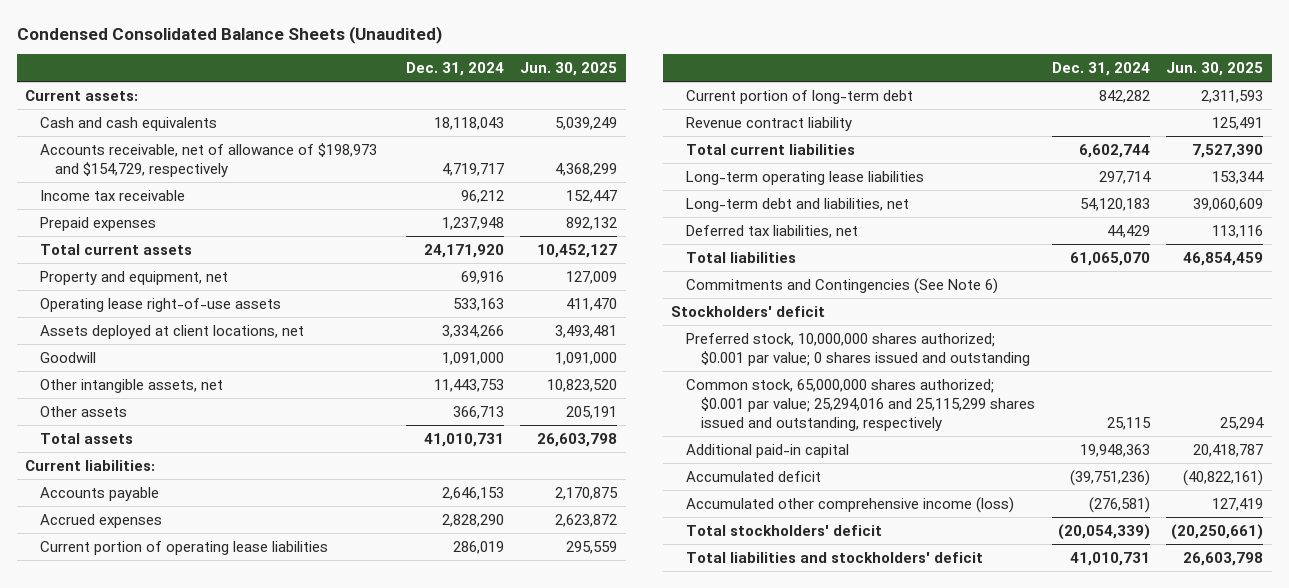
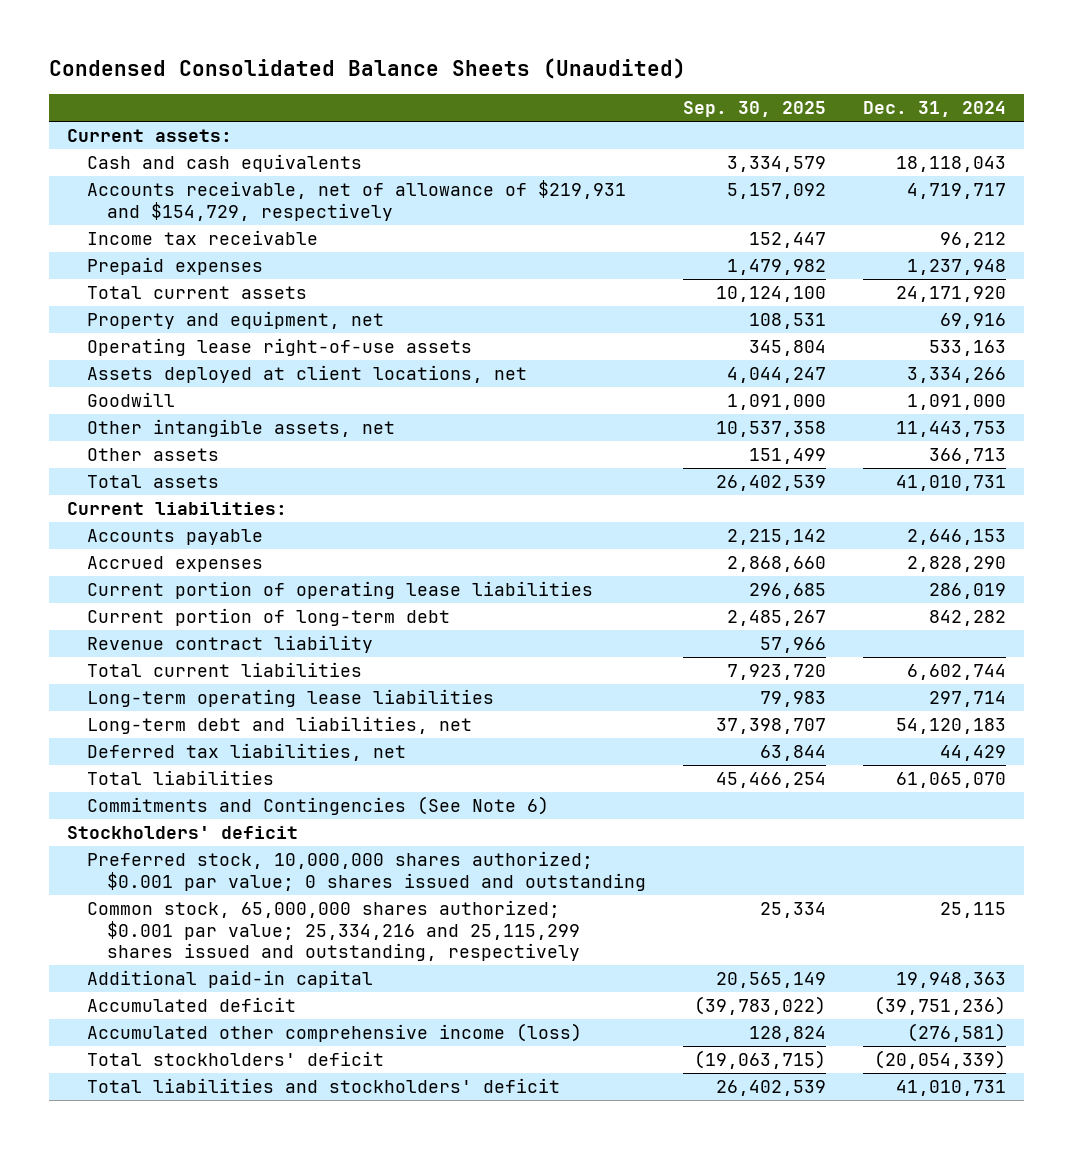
- | Dec. 31, 2024 | Jun. 30, 2025
+ | Sep. 30, 2025 | Dec. 31, 2024
- Accounts receivable, net of allowance of $198,973 and $154,729, respectively | 4,719,717 | 4,368,299
+ Accounts receivable, net of allowance of $219,931 and $154,729, respectively | 5,157,092 | 4,719,717
- Common stock, 65,000,000 shares authorized; $0.001 par value; 25,294,016 and 25,115,299 shares issued and outstanding, respectively | 25,115 | 25,294
+ Common stock, 65,000,000 shares authorized; $0.001 par value; 25,334,216 and 25,115,299 shares issued and outstanding, respectively | 25,334 | 25,115

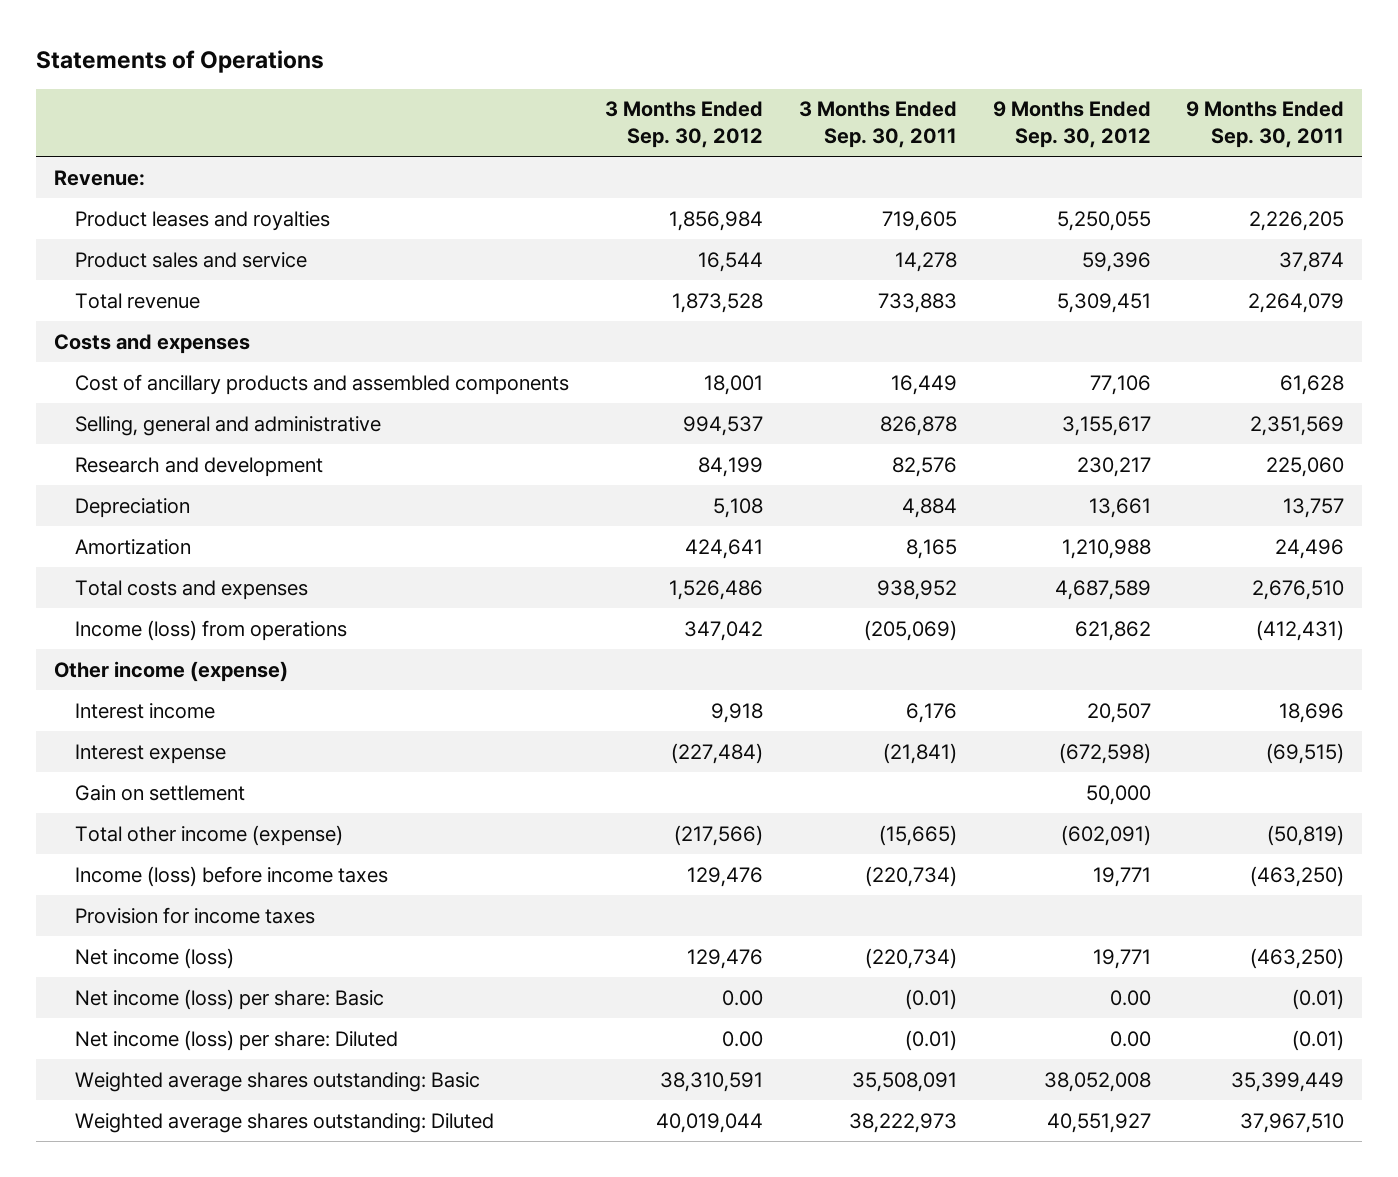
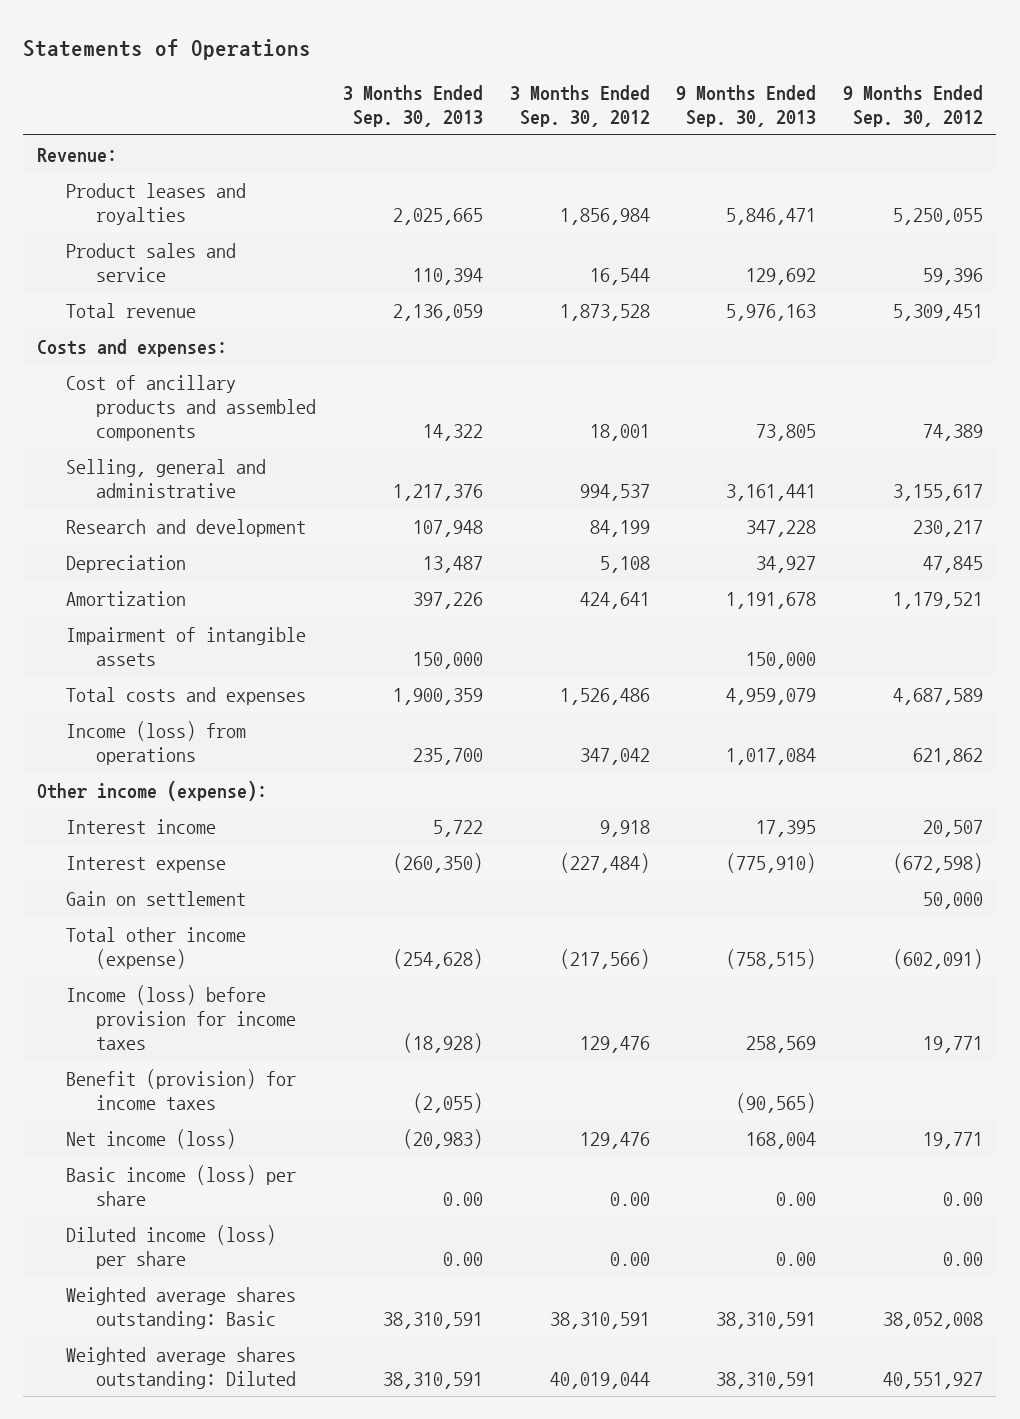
- | 3 Months Ended Sep. 30, 2012 | 3 Months Ended Sep. 30, 2011 | 9 Months Ended Sep. 30, 2012 | 9 Months Ended Sep. 30, 2011
+ | 3 Months Ended Sep. 30, 2013 | 3 Months Ended Sep. 30, 2012 | 9 Months Ended Sep. 30, 2013 | 9 Months Ended Sep. 30, 2012
- Costs and expenses
- Cost of ancillary products and assembled components | 18,001 | 16,449 | 77,106 | 61,628
+ Costs and expenses:
+ Cost of ancillary products and assembled components | 14,322 | 18,001 | 73,805 | 74,389
- Depreciation | 5,108 | 4,884 | 13,661 | 13,757
- Amortization | 424,641 | 8,165 | 1,210,988 | 24,496
+ Depreciation | 13,487 | 5,108 | 34,927 | 47,845
+ Amortization | 397,226 | 424,641 | 1,191,678 | 1,179,521
+ Impairment of intangible assets | 150,000 | | 150,000 |
- Other income (expense)
+ Other income (expense):
- Income (loss) before income taxes | 129,476 | (220,734) | 19,771 | (463,250)
- Provision for income taxes
+ Income (loss) before provision for income taxes | (18,928) | 129,476 | 258,569 | 19,771
+ Benefit (provision) for income taxes | (2,055) | | (90,565) |
- Net income (loss) per share: Basic | 0.00 | (0.01) | 0.00 | (0.01)
- Net income (loss) per share: Diluted | 0.00 | (0.01) | 0.00 | (0.01)
+ Basic income (loss) per share | 0.00 | 0.00 | 0.00 | 0.00
+ Diluted income (loss) per share | 0.00 | 0.00 | 0.00 | 0.00

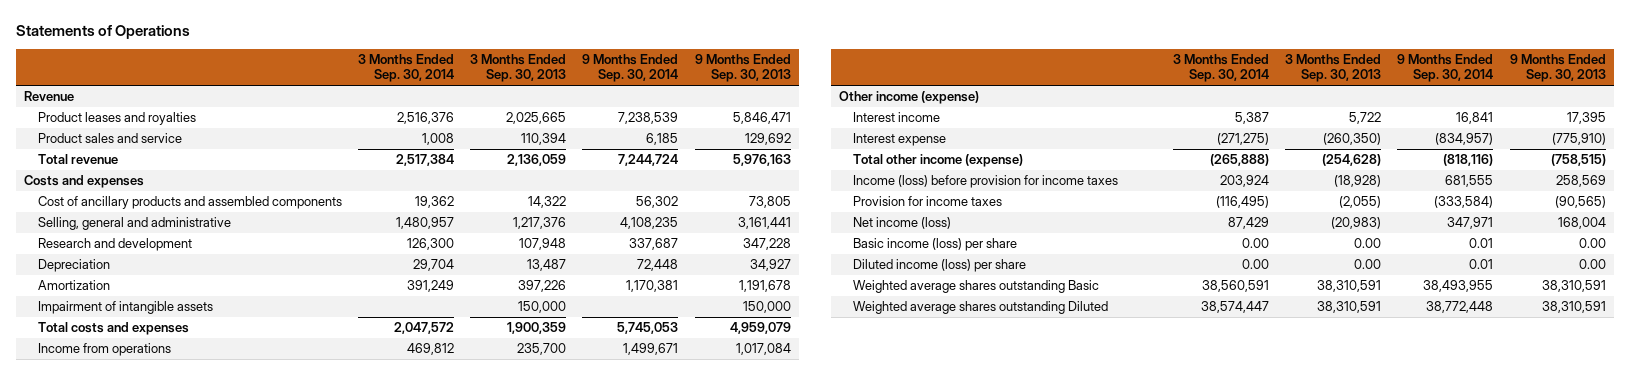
- | 3 Months Ended Sep. 30, 2013 | 3 Months Ended Sep. 30, 2012 | 9 Months Ended Sep. 30, 2013 | 9 Months Ended Sep. 30, 2012
+ | 3 Months Ended Sep. 30, 2014 | 3 Months Ended Sep. 30, 2013 | 9 Months Ended Sep. 30, 2014 | 9 Months Ended Sep. 30, 2013
- Revenue:
+ Revenue
- Costs and expenses:
+ Costs and expenses
- Income (loss) from operations | 235,700 | 347,042 | 1,017,084 | 621,862
- Other income (expense):
+ Income from operations | 469,812 | 235,700 | 1,499,671 | 1,017,084
+ Other income (expense)
- Gain on settlement | | | | 50,000
- Benefit (provision) for income taxes | (2,055) | | (90,565) |
+ Provision for income taxes | (116,495) | (2,055) | (333,584) | (90,565)
- Weighted average shares outstanding: Basic | 38,310,591 | 38,310,591 | 38,310,591 | 38,052,008
- Weighted average shares outstanding: Diluted | 38,310,591 | 40,019,044 | 38,310,591 | 40,551,927
+ Weighted average shares outstanding Basic | 38,560,591 | 38,310,591 | 38,493,955 | 38,310,591
+ Weighted average shares outstanding Diluted | 38,574,447 | 38,310,591 | 38,772,448 | 38,310,591

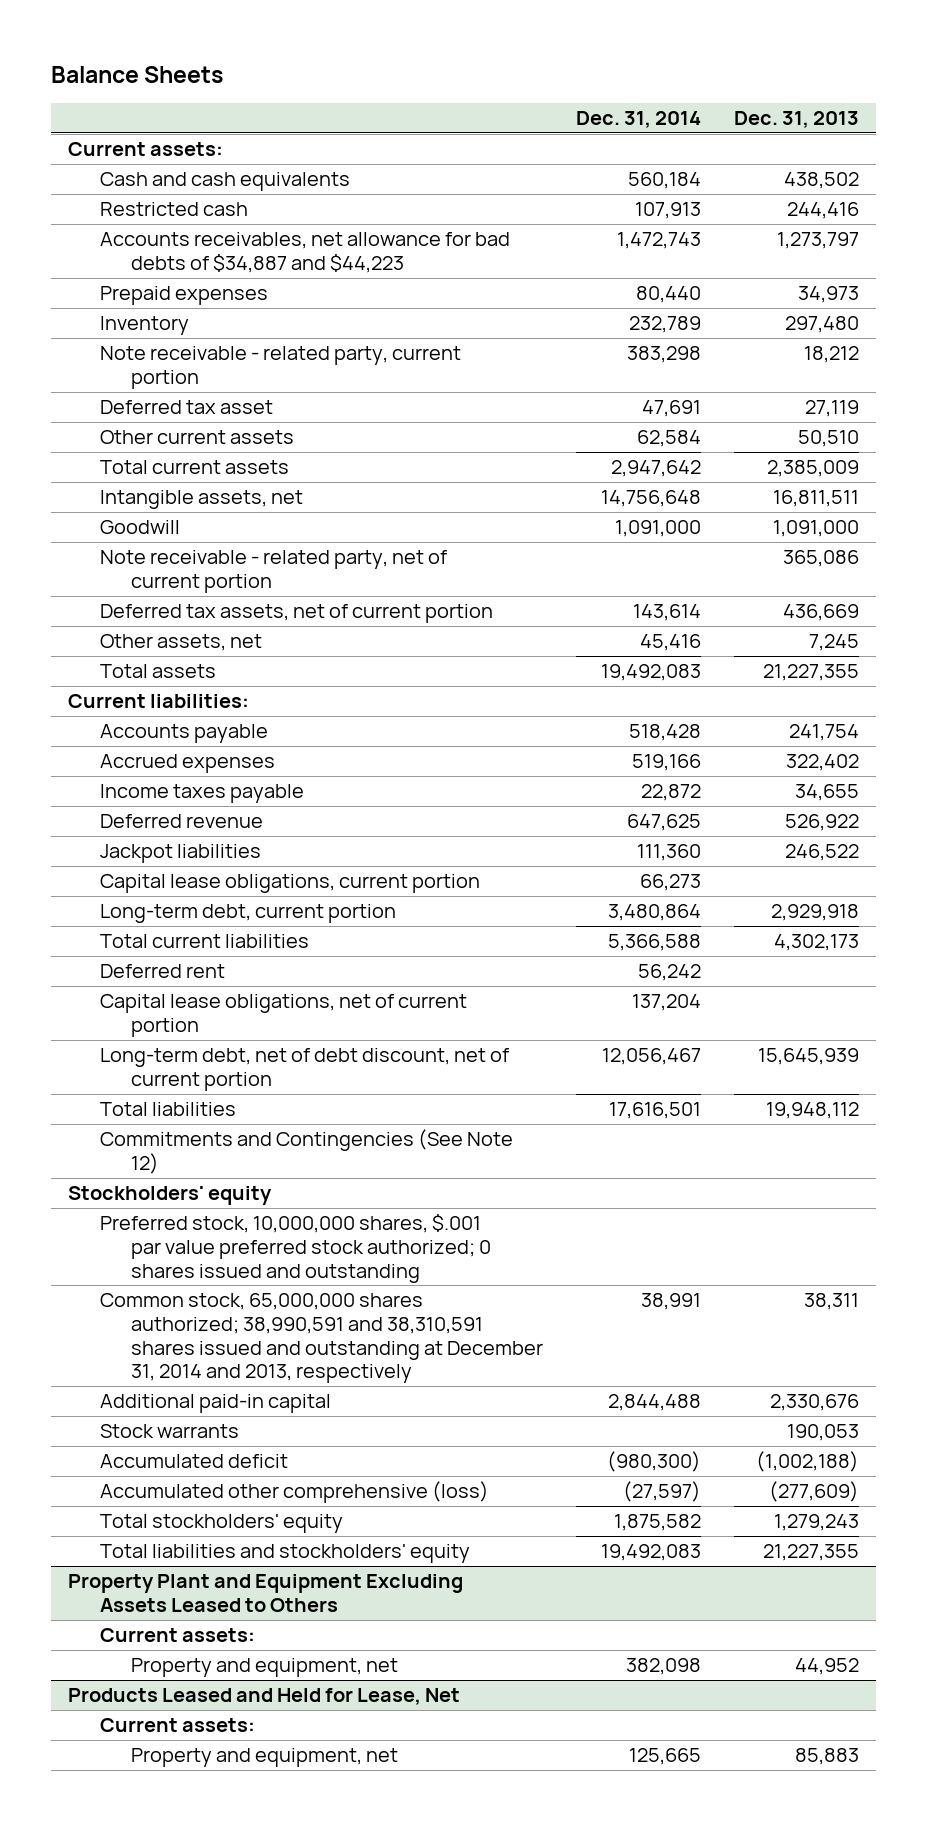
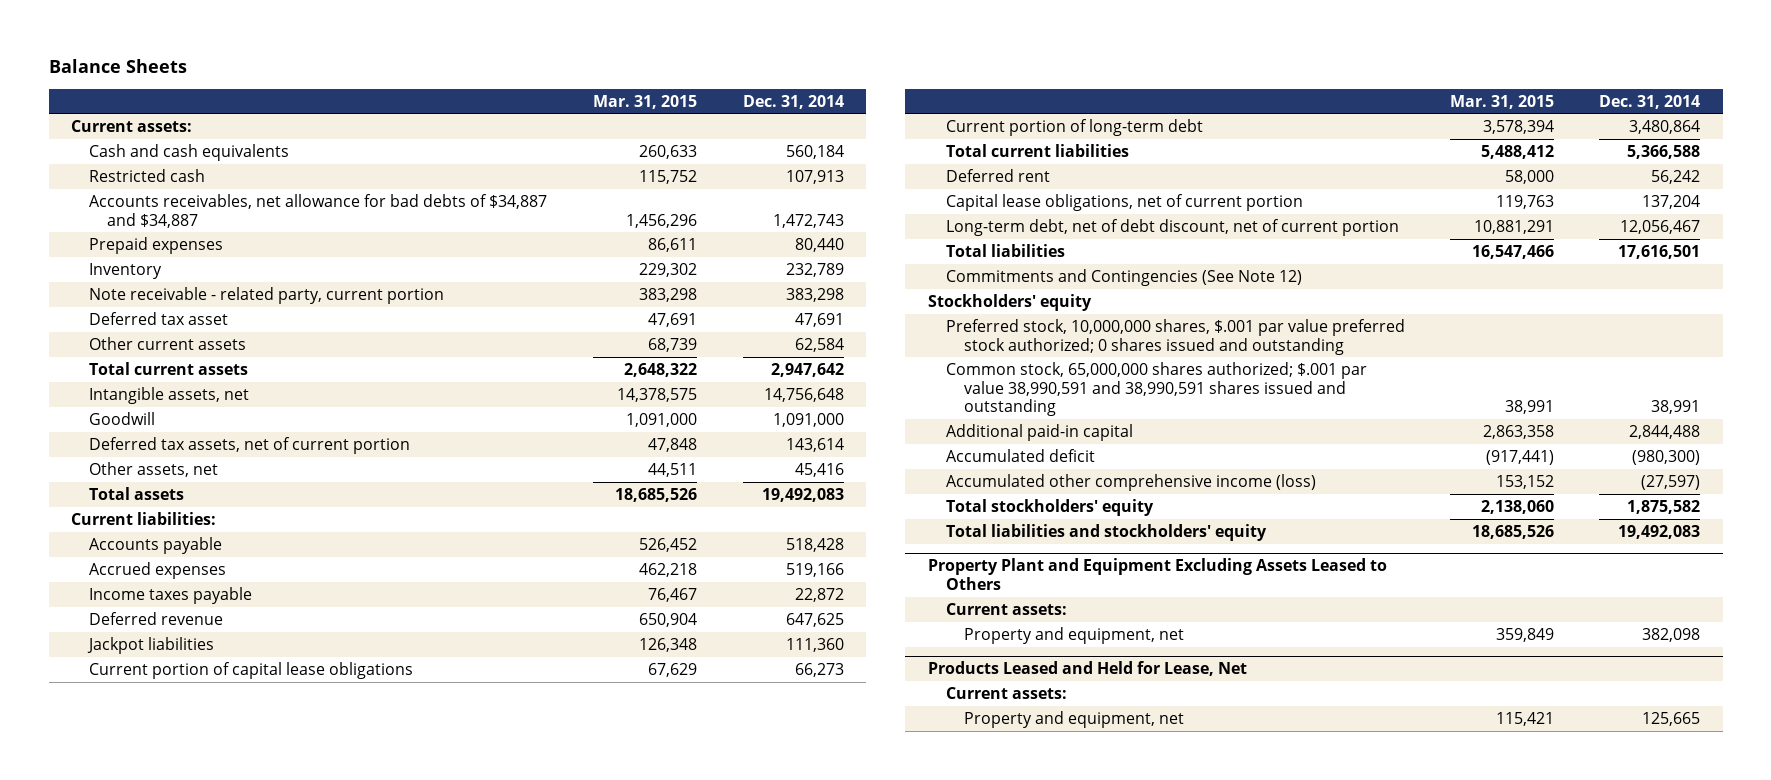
- | Dec. 31, 2014 | Dec. 31, 2013
+ | Mar. 31, 2015 | Dec. 31, 2014
- Accounts receivables, net allowance for bad debts of $34,887 and $44,223 | 1,472,743 | 1,273,797
+ Accounts receivables, net allowance for bad debts of $34,887 and $34,887 | 1,456,296 | 1,472,743
- Note receivable - related party, net of current portion | | 365,086
- Capital lease obligations, current portion | 66,273 |
- Long-term debt, current portion | 3,480,864 | 2,929,918
+ Current portion of capital lease obligations | 67,629 | 66,273
+ Current portion of long-term debt | 3,578,394 | 3,480,864
- Common stock, 65,000,000 shares authorized; 38,990,591 and 38,310,591 shares issued and outstanding at December 31, 2014 and 2013, respectively | 38,991 | 38,311
+ Common stock, 65,000,000 shares authorized; $.001 par value 38,990,591 and 38,990,591 shares issued and outstanding | 38,991 | 38,991
- Stock warrants | | 190,053
- Accumulated other comprehensive (loss) | (27,597) | (277,609)
+ Accumulated other comprehensive income (loss) | 153,152 | (27,597)

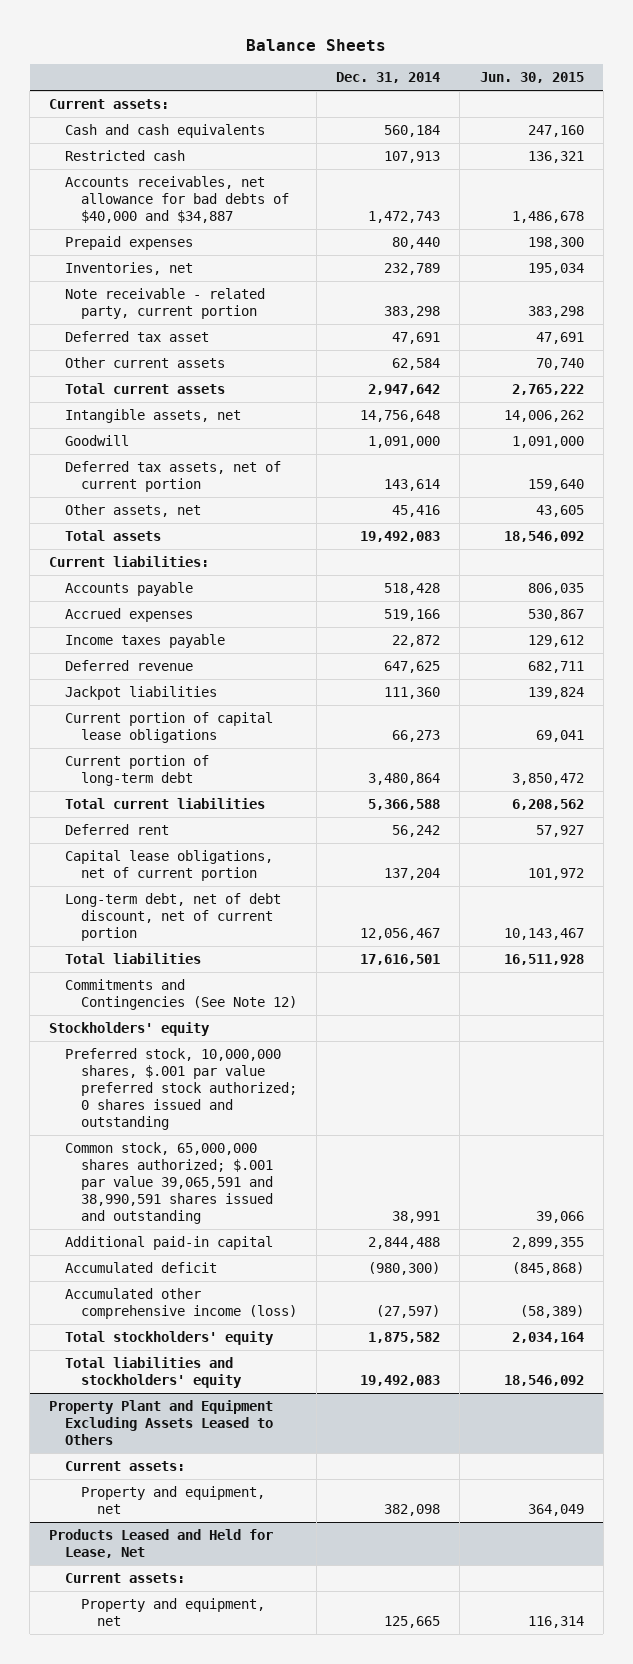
- | Mar. 31, 2015 | Dec. 31, 2014
+ | Dec. 31, 2014 | Jun. 30, 2015
- Accounts receivables, net allowance for bad debts of $34,887 and $34,887 | 1,456,296 | 1,472,743
+ Accounts receivables, net allowance for bad debts of $40,000 and $34,887 | 1,472,743 | 1,486,678
- Inventory | 229,302 | 232,789
+ Inventories, net | 232,789 | 195,034
- Common stock, 65,000,000 shares authorized; $.001 par value 38,990,591 and 38,990,591 shares issued and outstanding | 38,991 | 38,991
+ Common stock, 65,000,000 shares authorized; $.001 par value 39,065,591 and 38,990,591 shares issued and outstanding | 38,991 | 39,066

